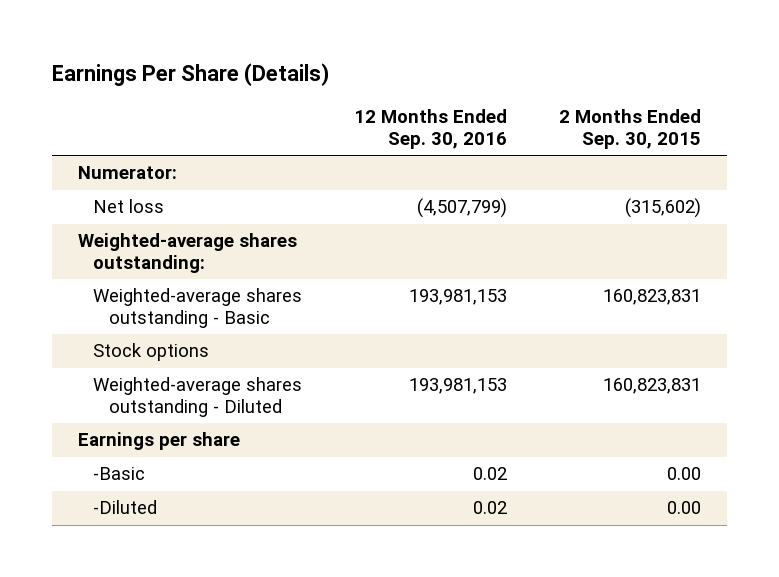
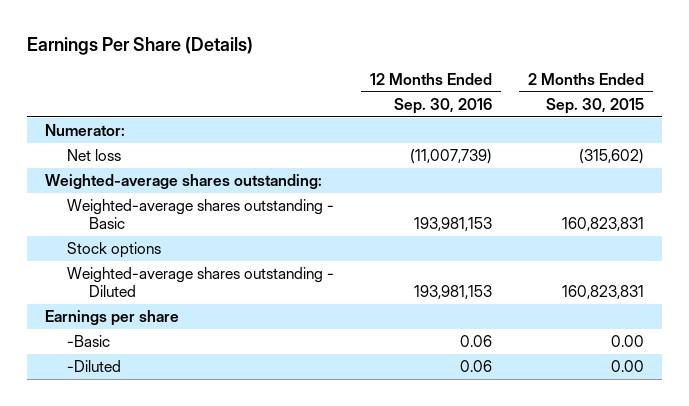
- Net loss | (4,507,799) | (315,602)
+ Net loss | (11,007,739) | (315,602)
- -Basic | 0.02 | 0.00
- -Diluted | 0.02 | 0.00
+ -Basic | 0.06 | 0.00
+ -Diluted | 0.06 | 0.00

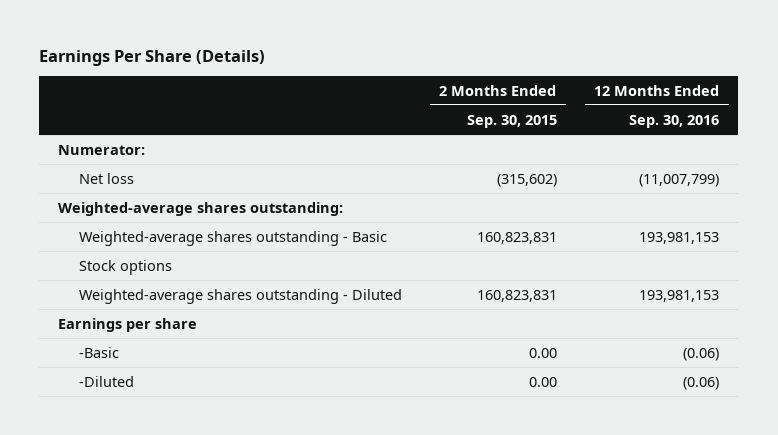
- | 12 Months Ended Sep. 30, 2016 | 2 Months Ended Sep. 30, 2015
+ | 2 Months Ended Sep. 30, 2015 | 12 Months Ended Sep. 30, 2016
- Net loss | (11,007,739) | (315,602)
+ Net loss | (315,602) | (11,007,799)
- -Basic | 0.06 | 0.00
- -Diluted | 0.06 | 0.00
+ -Basic | 0.00 | (0.06)
+ -Diluted | 0.00 | (0.06)

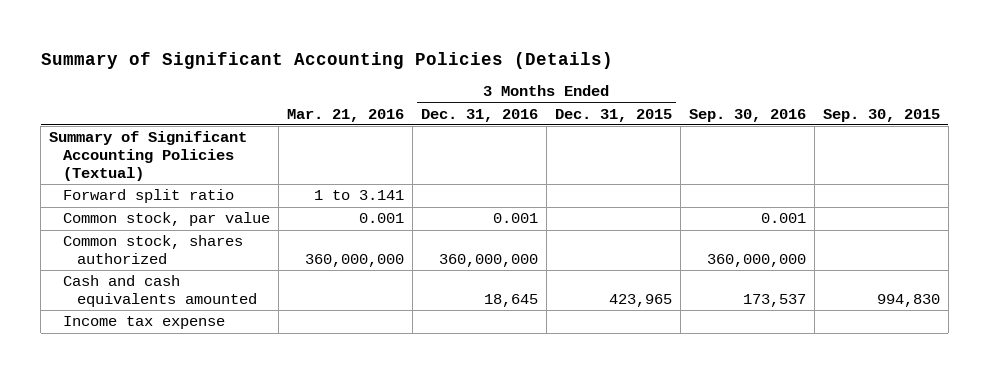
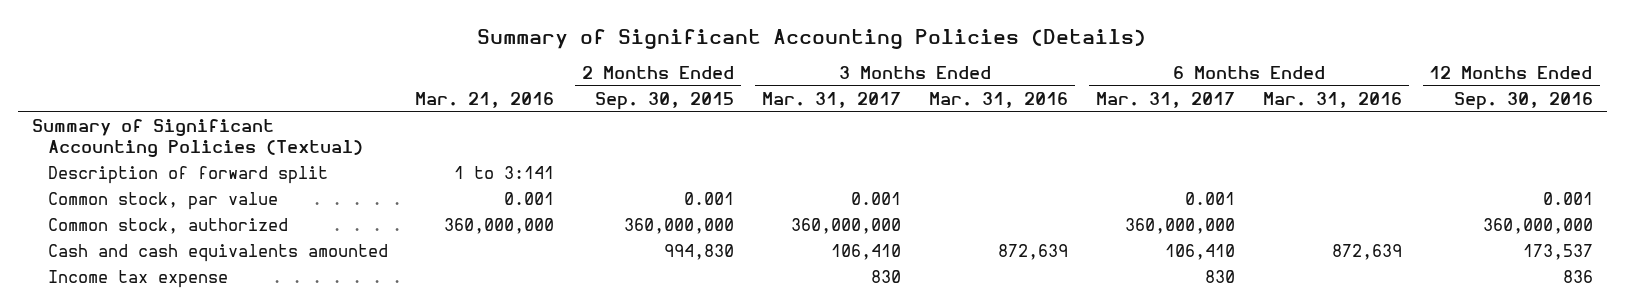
- | Mar. 21, 2016 | 3 Months Ended Dec. 31, 2016 | 3 Months Ended Dec. 31, 2015 | Sep. 30, 2016 | Sep. 30, 2015
+ | Mar. 21, 2016 | 2 Months Ended Sep. 30, 2015 | 3 Months Ended Mar. 31, 2017 | 3 Months Ended Mar. 31, 2016 | 6 Months Ended Mar. 31, 2017 | 6 Months Ended Mar. 31, 2016 | 12 Months Ended Sep. 30, 2016
- Forward split ratio | 1 to 3.141 | | | |
+ Description of forward split | 1 to 3:141 | | | | | |
- Common stock, shares authorized | 360,000,000 | 360,000,000 | | 360,000,000 |
+ Common stock, authorized | 360,000,000 | 360,000,000 | 360,000,000 | | 360,000,000 | | 360,000,000

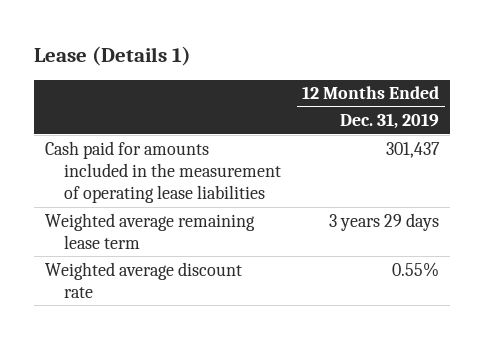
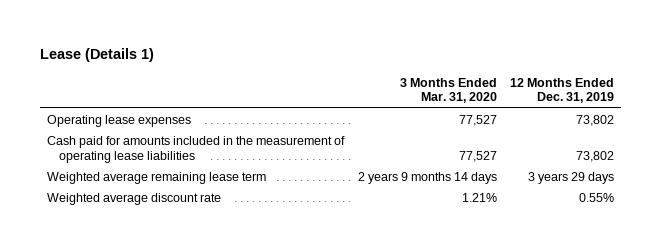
- | 12 Months Ended Dec. 31, 2019
+ | 3 Months Ended Mar. 31, 2020 | 12 Months Ended Dec. 31, 2019
- Cash paid for amounts included in the measurement of operating lease liabilities | 301,437
+ Operating lease expenses | 77,527 | 73,802
+ Cash paid for amounts included in the measurement of operating lease liabilities | 77,527 | 73,802

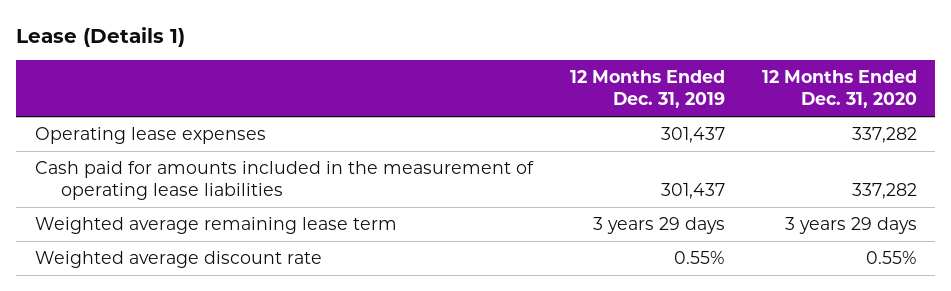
- | 3 Months Ended Mar. 31, 2020 | 12 Months Ended Dec. 31, 2019
+ | 12 Months Ended Dec. 31, 2019 | 12 Months Ended Dec. 31, 2020
- Operating lease expenses | 77,527 | 73,802
- Cash paid for amounts included in the measurement of operating lease liabilities | 77,527 | 73,802
+ Operating lease expenses | 301,437 | 337,282
+ Cash paid for amounts included in the measurement of operating lease liabilities | 301,437 | 337,282

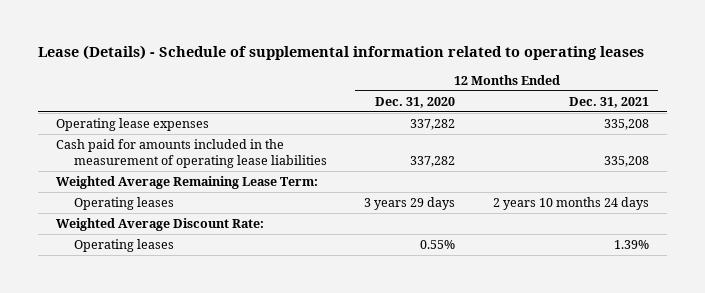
- Lease (Details 1)
+ Lease (Details) - Schedule of supplemental information related to operating leases
- | 12 Months Ended Dec. 31, 2019 | 12 Months Ended Dec. 31, 2020
+ | 12 Months Ended Dec. 31, 2020 | 12 Months Ended Dec. 31, 2021
- Weighted average remaining lease term | 3 years 29 days | 3 years 29 days
- Weighted average discount rate | 0.55% | 0.55%
+ Weighted Average Remaining Lease Term:
+ Operating leases | 3 years 29 days | 2 years 10 months 24 days
+ Weighted Average Discount Rate:
+ Operating leases | 0.55% | 1.39%

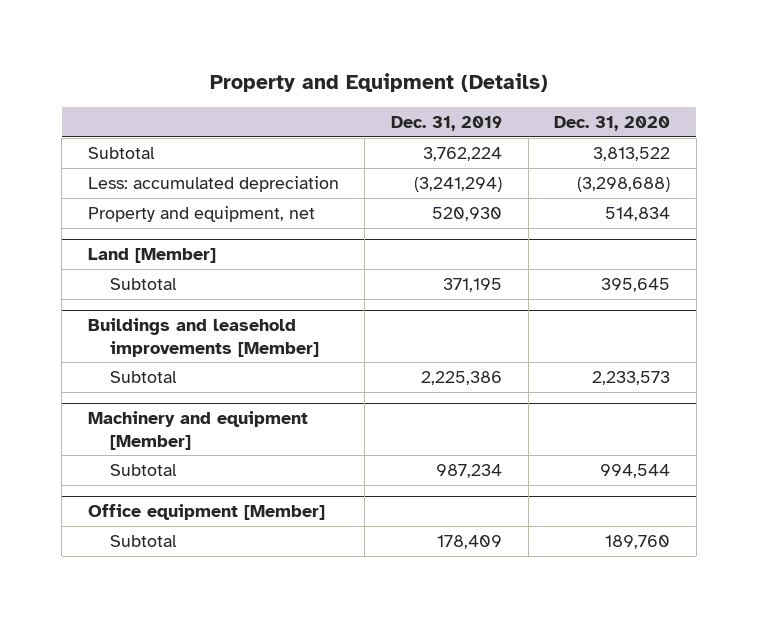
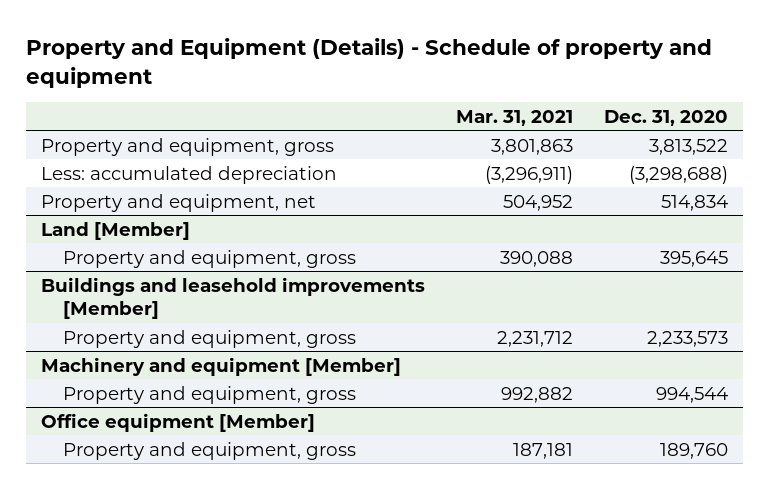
- Property and Equipment (Details)
+ Property and Equipment (Details) - Schedule of property and equipment
- | Dec. 31, 2019 | Dec. 31, 2020
+ | Mar. 31, 2021 | Dec. 31, 2020
- Subtotal | 3,762,224 | 3,813,522
+ Property and equipment, gross | 3,801,863 | 3,813,522
@ Land [Member]
- Subtotal | 371,195 | 395,645
+ Property and equipment, gross | 390,088 | 395,645
@ Buildings and leasehold improvements [Member]
- Subtotal | 2,225,386 | 2,233,573
+ Property and equipment, gross | 2,231,712 | 2,233,573
@ Machinery and equipment [Member]
- Subtotal | 987,234 | 994,544
+ Property and equipment, gross | 992,882 | 994,544
@ Office equipment [Member]
- Subtotal | 178,409 | 189,760
+ Property and equipment, gross | 187,181 | 189,760

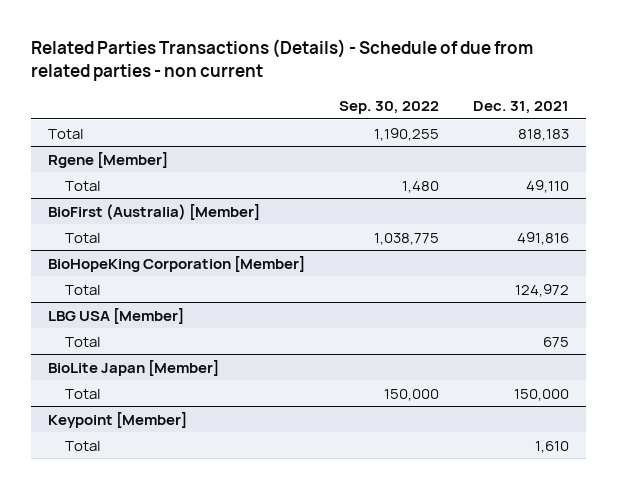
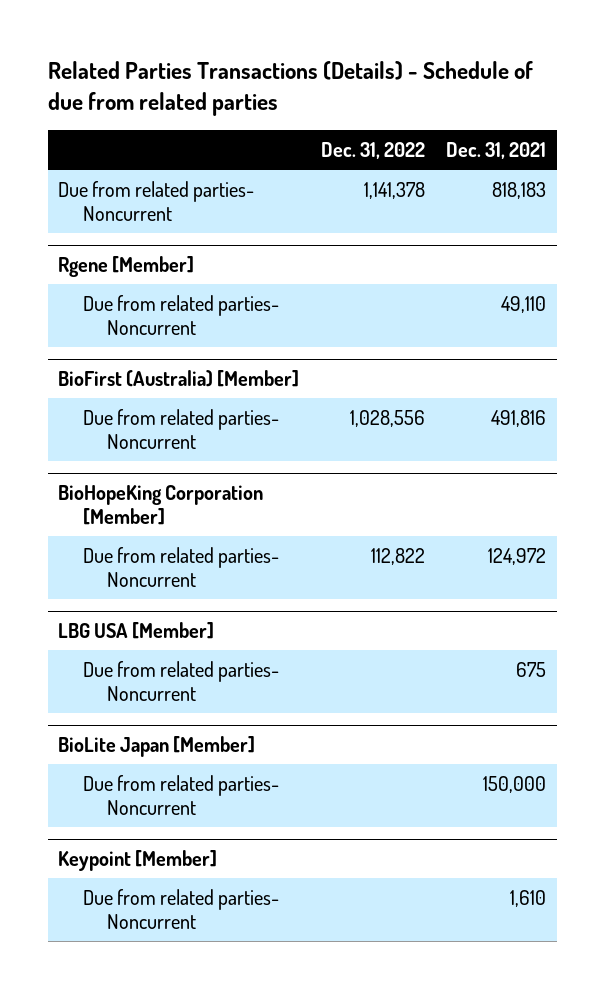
- Related Parties Transactions (Details) - Schedule of due from related parties - non current
+ Related Parties Transactions (Details) - Schedule of due from related parties
- | Sep. 30, 2022 | Dec. 31, 2021
+ | Dec. 31, 2022 | Dec. 31, 2021
- Total | 1,190,255 | 818,183
+ Due from related parties- Noncurrent | 1,141,378 | 818,183
@ Rgene [Member]
- Total | 1,480 | 49,110
+ Due from related parties- Noncurrent | | 49,110
@ BioFirst (Australia) [Member]
- Total | 1,038,775 | 491,816
+ Due from related parties- Noncurrent | 1,028,556 | 491,816
@ BioHopeKing Corporation [Member]
- Total | | 124,972
+ Due from related parties- Noncurrent | 112,822 | 124,972
@ LBG USA [Member]
- Total | | 675
+ Due from related parties- Noncurrent | | 675
@ BioLite Japan [Member]
- Total | 150,000 | 150,000
+ Due from related parties- Noncurrent | | 150,000
@ Keypoint [Member]
- Total | | 1,610
+ Due from related parties- Noncurrent | | 1,610

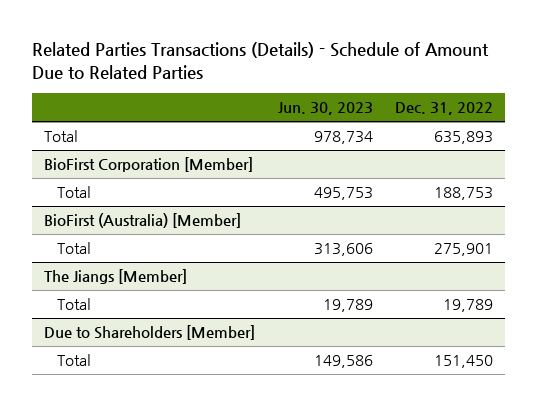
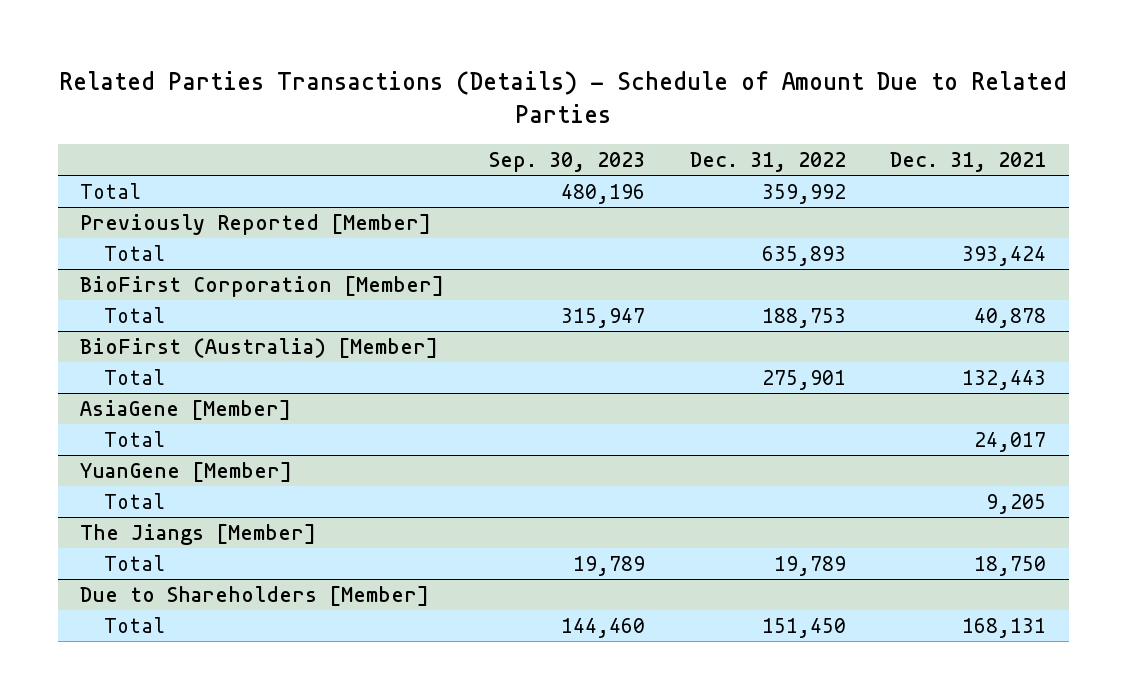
- | Jun. 30, 2023 | Dec. 31, 2022
+ | Sep. 30, 2023 | Dec. 31, 2022 | Dec. 31, 2021
+ Total | 480,196 | 359,992 |
+ Previously Reported [Member]
+ AsiaGene [Member]
+ Total | | | 24,017
+ YuanGene [Member]
+ Total | | | 9,205

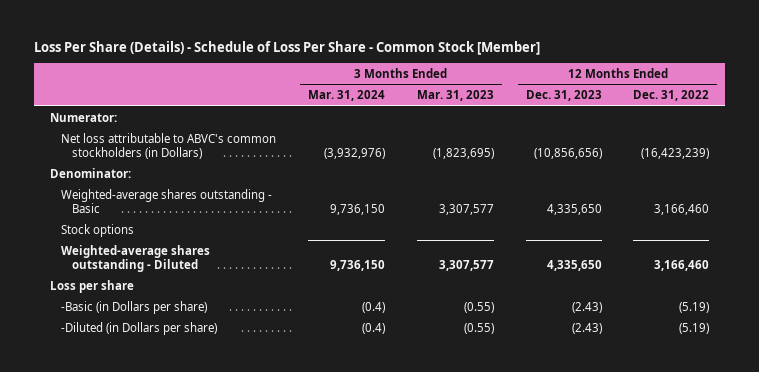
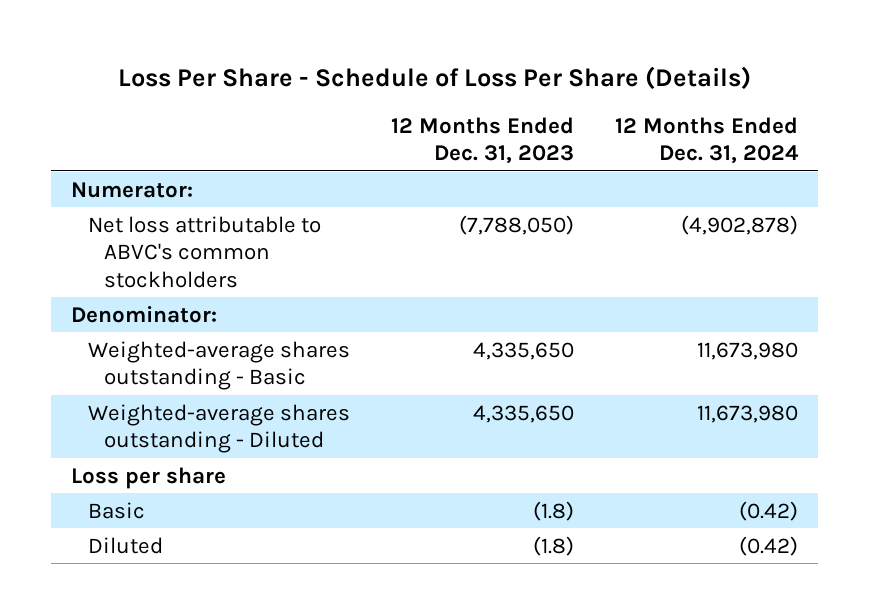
- Loss Per Share (Details) - Schedule of Loss Per Share - Common Stock [Member]
+ Loss Per Share - Schedule of Loss Per Share (Details)
- | 3 Months Ended Mar. 31, 2024 | 3 Months Ended Mar. 31, 2023 | 12 Months Ended Dec. 31, 2023 | 12 Months Ended Dec. 31, 2022
+ | 12 Months Ended Dec. 31, 2023 | 12 Months Ended Dec. 31, 2024
- Net loss attributable to ABVC's common stockholders (in Dollars) | (3,932,976) | (1,823,695) | (10,856,656) | (16,423,239)
+ Net loss attributable to ABVC's common stockholders | (7,788,050) | (4,902,878)
- Stock options
- -Basic (in Dollars per share) | (0.4) | (0.55) | (2.43) | (5.19)
- -Diluted (in Dollars per share) | (0.4) | (0.55) | (2.43) | (5.19)
+ Basic | (1.8) | (0.42)
+ Diluted | (1.8) | (0.42)

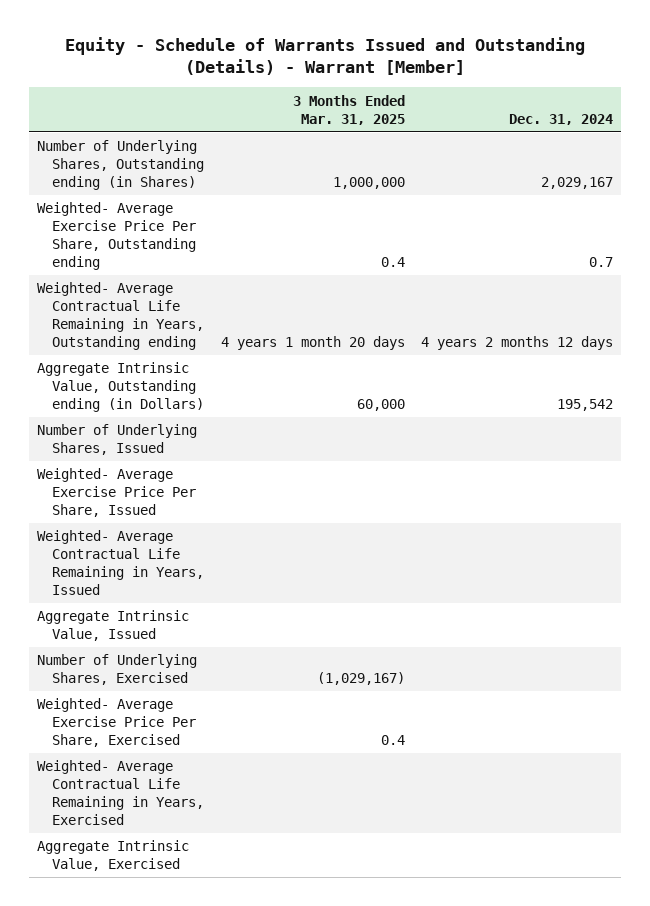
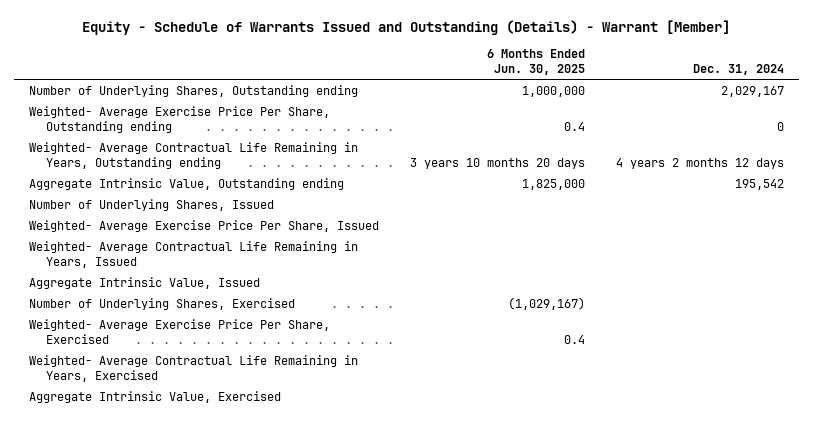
- | 3 Months Ended Mar. 31, 2025 | Dec. 31, 2024
+ | 6 Months Ended Jun. 30, 2025 | Dec. 31, 2024
- Number of Underlying Shares, Outstanding ending (in Shares) | 1,000,000 | 2,029,167
- Weighted- Average Exercise Price Per Share, Outstanding ending | 0.4 | 0.7
+ Number of Underlying Shares, Outstanding ending | 1,000,000 | 2,029,167
+ Weighted- Average Exercise Price Per Share, Outstanding ending | 0.4 | 0
- Aggregate Intrinsic Value, Outstanding ending (in Dollars) | 60,000 | 195,542
+ Aggregate Intrinsic Value, Outstanding ending | 1,825,000 | 195,542

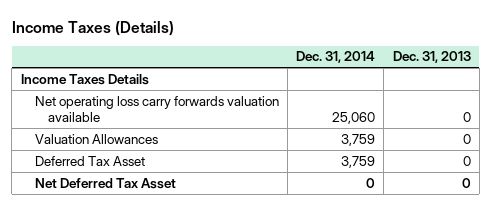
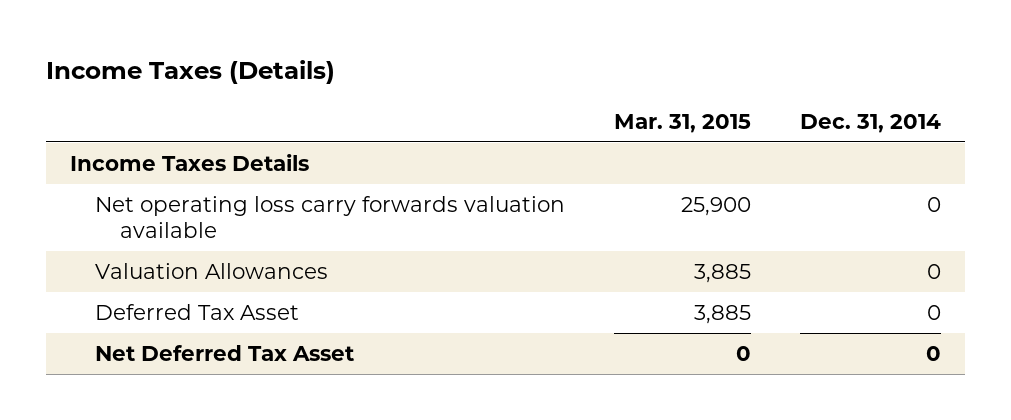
- | Dec. 31, 2014 | Dec. 31, 2013
+ | Mar. 31, 2015 | Dec. 31, 2014
- Net operating loss carry forwards valuation available | 25,060 | 0
- Valuation Allowances | 3,759 | 0
- Deferred Tax Asset | 3,759 | 0
+ Net operating loss carry forwards valuation available | 25,900 | 0
+ Valuation Allowances | 3,885 | 0
+ Deferred Tax Asset | 3,885 | 0

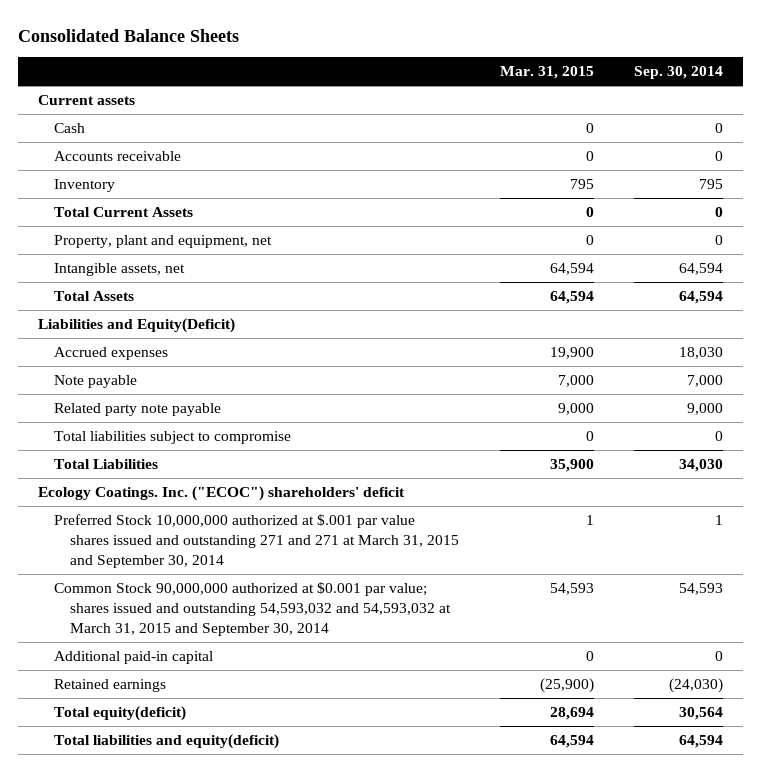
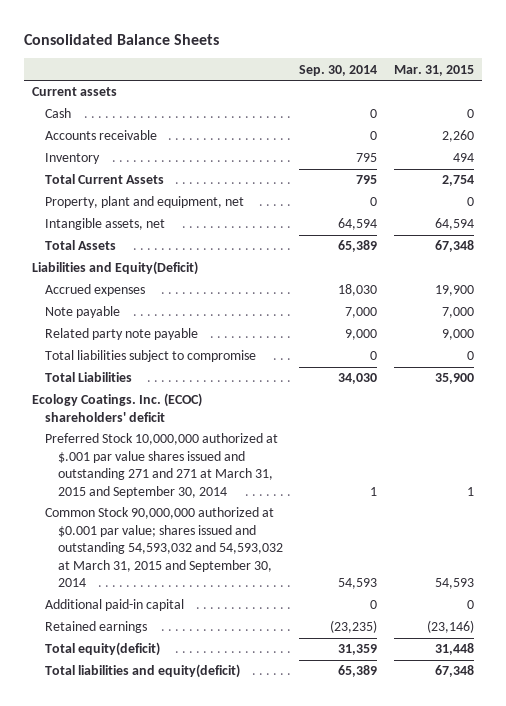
- | Mar. 31, 2015 | Sep. 30, 2014
+ | Sep. 30, 2014 | Mar. 31, 2015
- Accounts receivable | 0 | 0
- Inventory | 795 | 795
- Total Current Assets | 0 | 0
+ Accounts receivable | 0 | 2,260
+ Inventory | 795 | 494
+ Total Current Assets | 795 | 2,754
- Total Assets | 64,594 | 64,594
+ Total Assets | 65,389 | 67,348
- Ecology Coatings. Inc. ("ECOC") shareholders' deficit
+ Ecology Coatings. Inc. (ECOC) shareholders' deficit
- Retained earnings | (25,900) | (24,030)
- Total equity(deficit) | 28,694 | 30,564
- Total liabilities and equity(deficit) | 64,594 | 64,594
+ Retained earnings | (23,235) | (23,146)
+ Total equity(deficit) | 31,359 | 31,448
+ Total liabilities and equity(deficit) | 65,389 | 67,348

